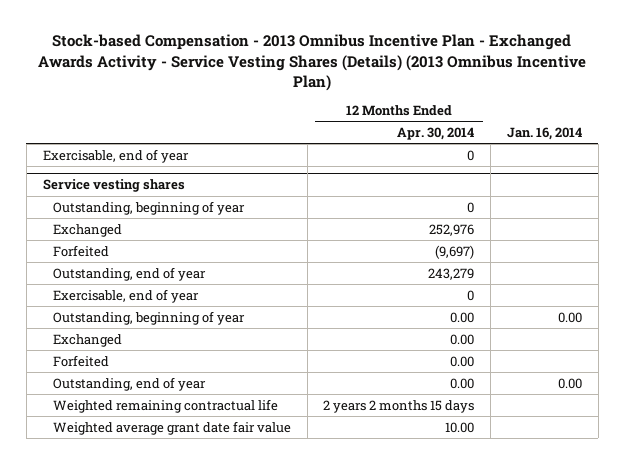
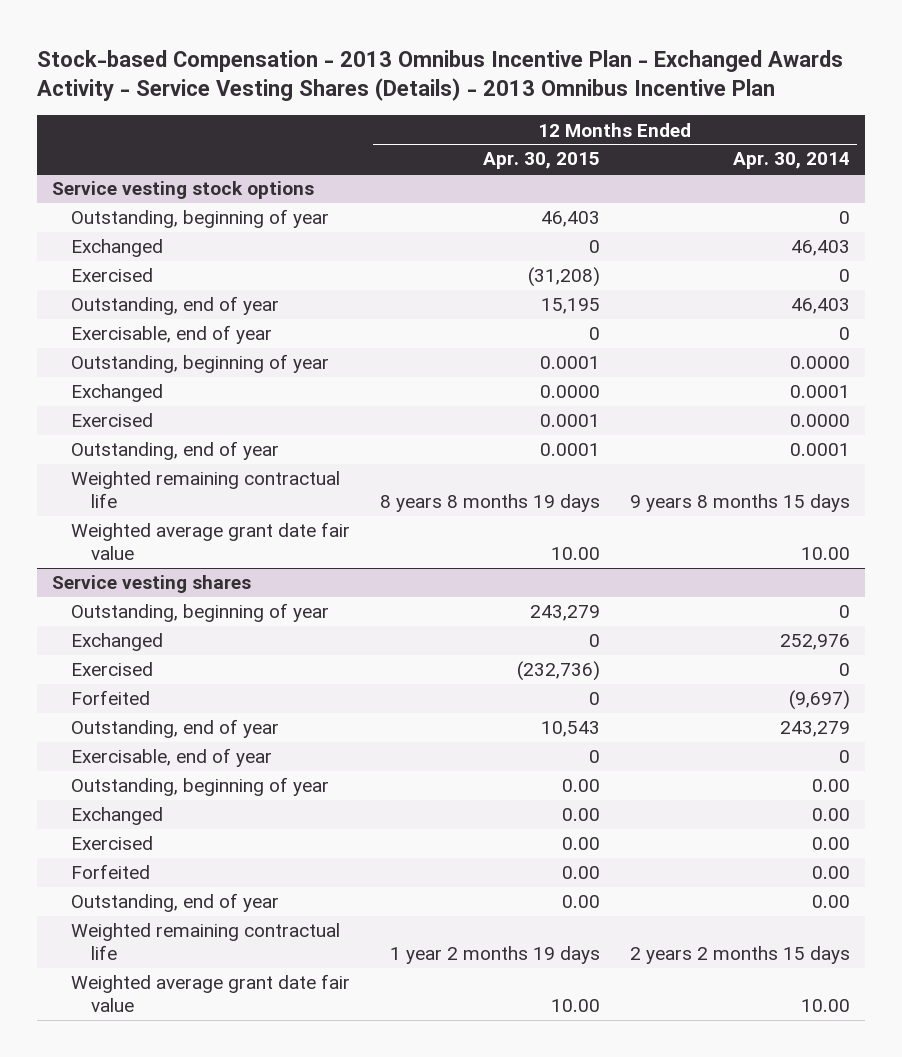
- Stock-based Compensation - 2013 Omnibus Incentive Plan - Exchanged Awards Activity - Service Vesting Shares (Details) (2013 Omnibus Incentive Plan)
+ Stock-based Compensation - 2013 Omnibus Incentive Plan - Exchanged Awards Activity - Service Vesting Shares (Details) - 2013 Omnibus Incentive Plan
- | 12 Months Ended Apr. 30, 2014 | Jan. 16, 2014
+ | 12 Months Ended Apr. 30, 2015 | 12 Months Ended Apr. 30, 2014
+ Service vesting stock options
+ Outstanding, beginning of year | 46,403 | 0
+ Exchanged | 0 | 46,403
+ Exercised | (31,208) | 0
+ Outstanding, end of year | 15,195 | 46,403
+ Outstanding, beginning of year | 0.0001 | 0.0000
+ Exchanged | 0.0000 | 0.0001
+ Exercised | 0.0001 | 0.0000
+ Outstanding, end of year | 0.0001 | 0.0001
+ Weighted remaining contractual life | 8 years 8 months 19 days | 9 years 8 months 15 days
+ Weighted average grant date fair value | 10.00 | 10.00
@ Service vesting shares
+ Exercised | (232,736) | 0
+ Exercised | 0.00 | 0.00

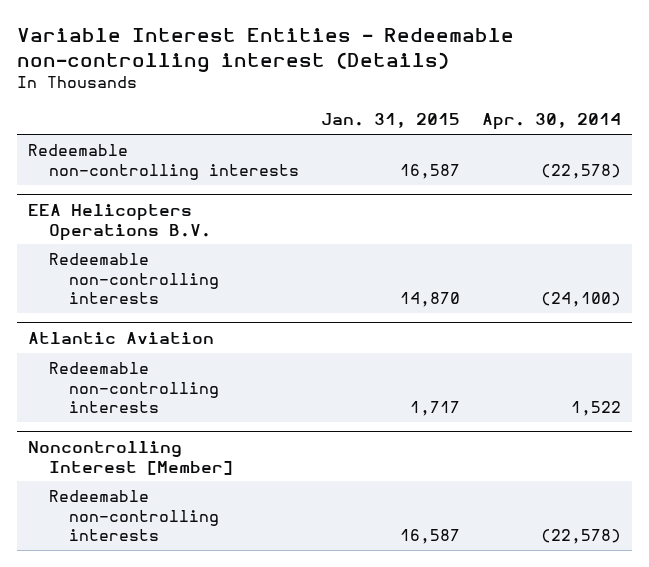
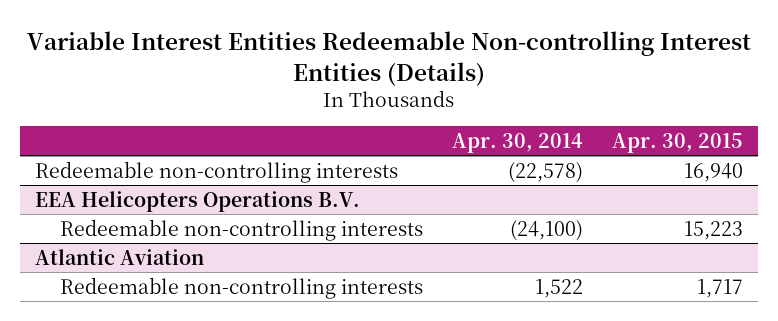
- Variable Interest Entities - Redeemable non-controlling interest (Details)
+ Variable Interest Entities Redeemable Non-controlling Interest Entities (Details)
- | Jan. 31, 2015 | Apr. 30, 2014
+ | Apr. 30, 2014 | Apr. 30, 2015
- Noncontrolling Interest [Member]
- Redeemable non-controlling interests | 16,587 | (22,578)

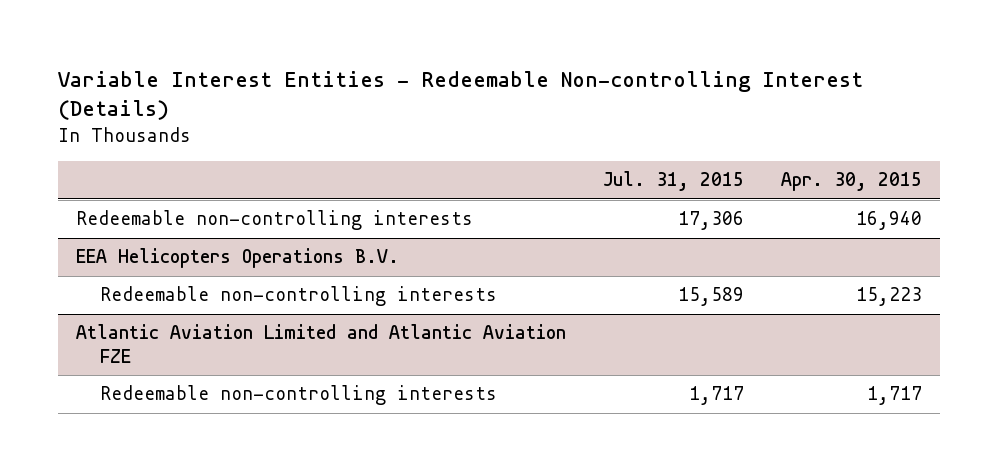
- Variable Interest Entities Redeemable Non-controlling Interest Entities (Details)
+ Variable Interest Entities - Redeemable Non-controlling Interest (Details)
- | Apr. 30, 2014 | Apr. 30, 2015
+ | Jul. 31, 2015 | Apr. 30, 2015
- Atlantic Aviation
+ Atlantic Aviation Limited and Atlantic Aviation FZE

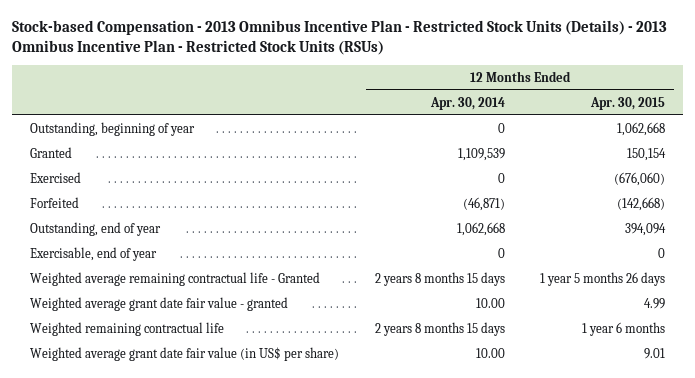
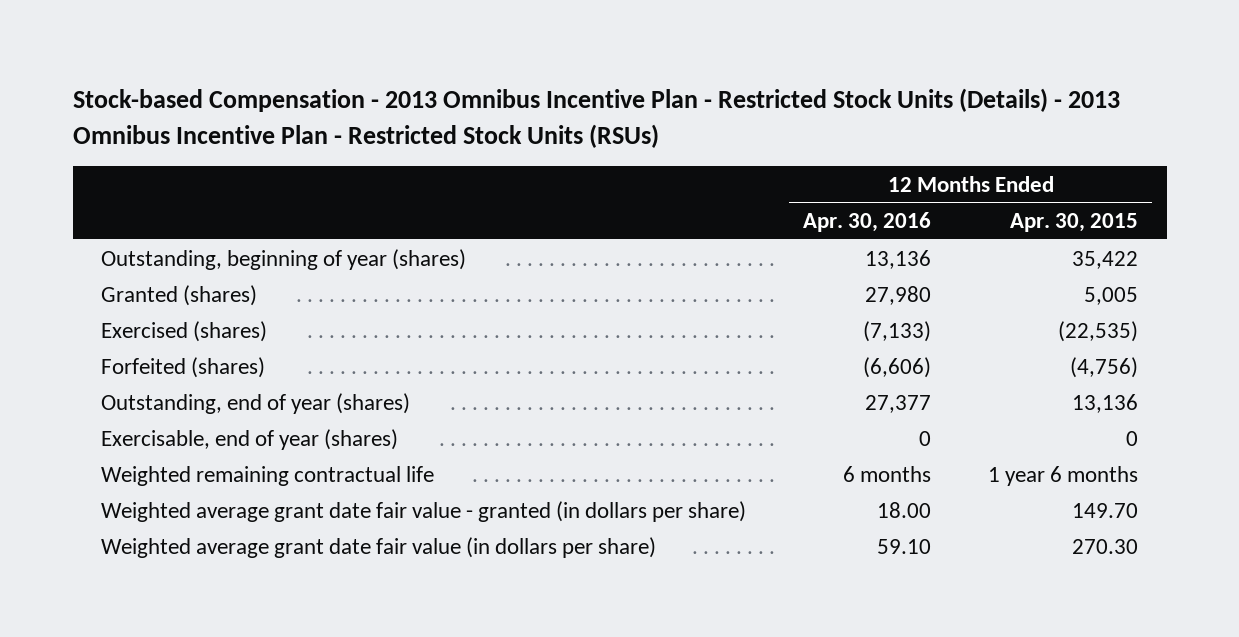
- | 12 Months Ended Apr. 30, 2014 | 12 Months Ended Apr. 30, 2015
+ | 12 Months Ended Apr. 30, 2016 | 12 Months Ended Apr. 30, 2015
- Outstanding, beginning of year | 0 | 1,062,668
- Granted | 1,109,539 | 150,154
- Exercised | 0 | (676,060)
- Forfeited | (46,871) | (142,668)
- Outstanding, end of year | 1,062,668 | 394,094
- Exercisable, end of year | 0 | 0
- Weighted average remaining contractual life - Granted | 2 years 8 months 15 days | 1 year 5 months 26 days
- Weighted average grant date fair value - granted | 10.00 | 4.99
+ Outstanding, beginning of year (shares) | 13,136 | 35,422
+ Granted (shares) | 27,980 | 5,005
+ Exercised (shares) | (7,133) | (22,535)
+ Forfeited (shares) | (6,606) | (4,756)
+ Outstanding, end of year (shares) | 27,377 | 13,136
+ Exercisable, end of year (shares) | 0 | 0
- Weighted average grant date fair value (in US$ per share) | 10.00 | 9.01
+ Weighted average grant date fair value - granted (in dollars per share) | 18.00 | 149.70
+ Weighted average grant date fair value (in dollars per share) | 59.10 | 270.30

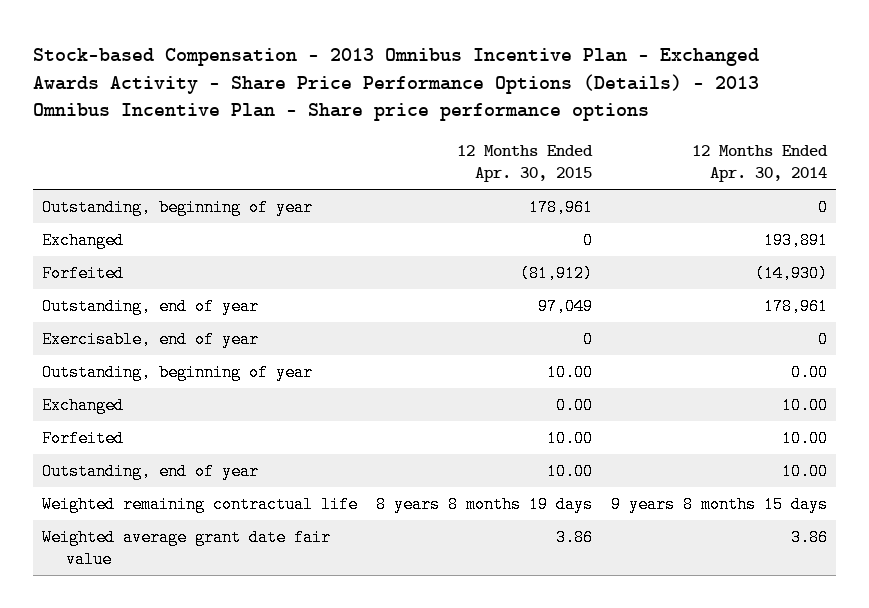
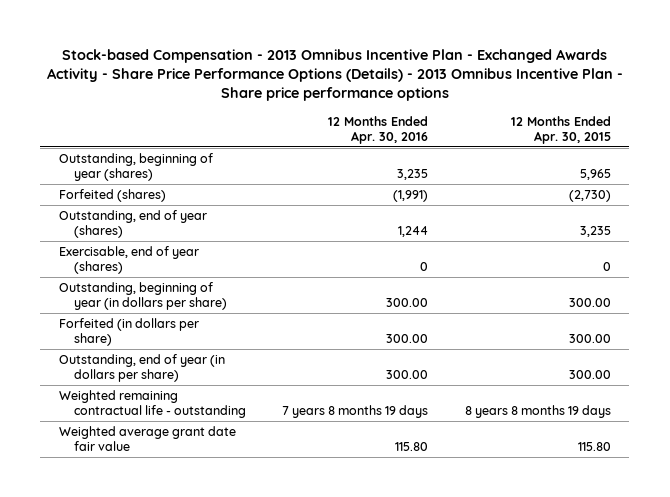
- | 12 Months Ended Apr. 30, 2015 | 12 Months Ended Apr. 30, 2014
+ | 12 Months Ended Apr. 30, 2016 | 12 Months Ended Apr. 30, 2015
- Outstanding, beginning of year | 178,961 | 0
- Exchanged | 0 | 193,891
- Forfeited | (81,912) | (14,930)
- Outstanding, end of year | 97,049 | 178,961
- Exercisable, end of year | 0 | 0
- Outstanding, beginning of year | 10.00 | 0.00
- Exchanged | 0.00 | 10.00
- Forfeited | 10.00 | 10.00
- Outstanding, end of year | 10.00 | 10.00
- Weighted remaining contractual life | 8 years 8 months 19 days | 9 years 8 months 15 days
- Weighted average grant date fair value | 3.86 | 3.86
+ Outstanding, beginning of year (shares) | 3,235 | 5,965
+ Forfeited (shares) | (1,991) | (2,730)
+ Outstanding, end of year (shares) | 1,244 | 3,235
+ Exercisable, end of year (shares) | 0 | 0
+ Outstanding, beginning of year (in dollars per share) | 300.00 | 300.00
+ Forfeited (in dollars per share) | 300.00 | 300.00
+ Outstanding, end of year (in dollars per share) | 300.00 | 300.00
+ Weighted remaining contractual life - outstanding | 7 years 8 months 19 days | 8 years 8 months 19 days
+ Weighted average grant date fair value | 115.80 | 115.80

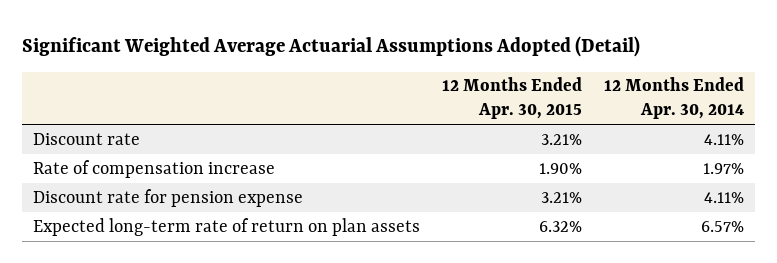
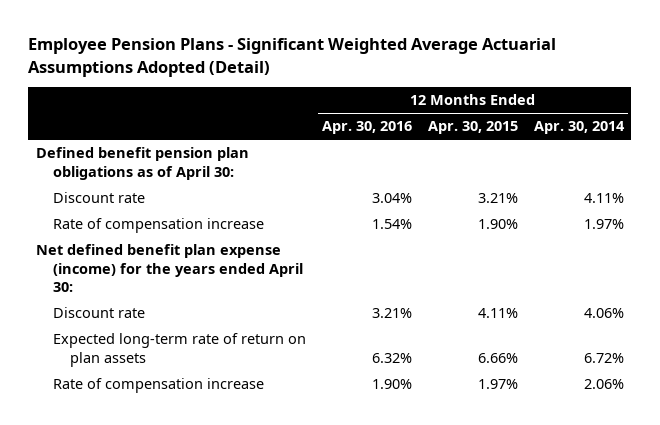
- Significant Weighted Average Actuarial Assumptions Adopted (Detail)
+ Employee Pension Plans - Significant Weighted Average Actuarial Assumptions Adopted (Detail)
- | 12 Months Ended Apr. 30, 2015 | 12 Months Ended Apr. 30, 2014
+ | 12 Months Ended Apr. 30, 2016 | 12 Months Ended Apr. 30, 2015 | 12 Months Ended Apr. 30, 2014
+ Defined benefit pension plan obligations as of April 30:
- Discount rate for pension expense | 3.21% | 4.11%
- Expected long-term rate of return on plan assets | 6.32% | 6.57%
+ Net defined benefit plan expense (income) for the years ended April 30:
+ Discount rate | 3.21% | 4.11% | 4.06%
+ Expected long-term rate of return on plan assets | 6.32% | 6.66% | 6.72%
+ Rate of compensation increase | 1.90% | 1.97% | 2.06%

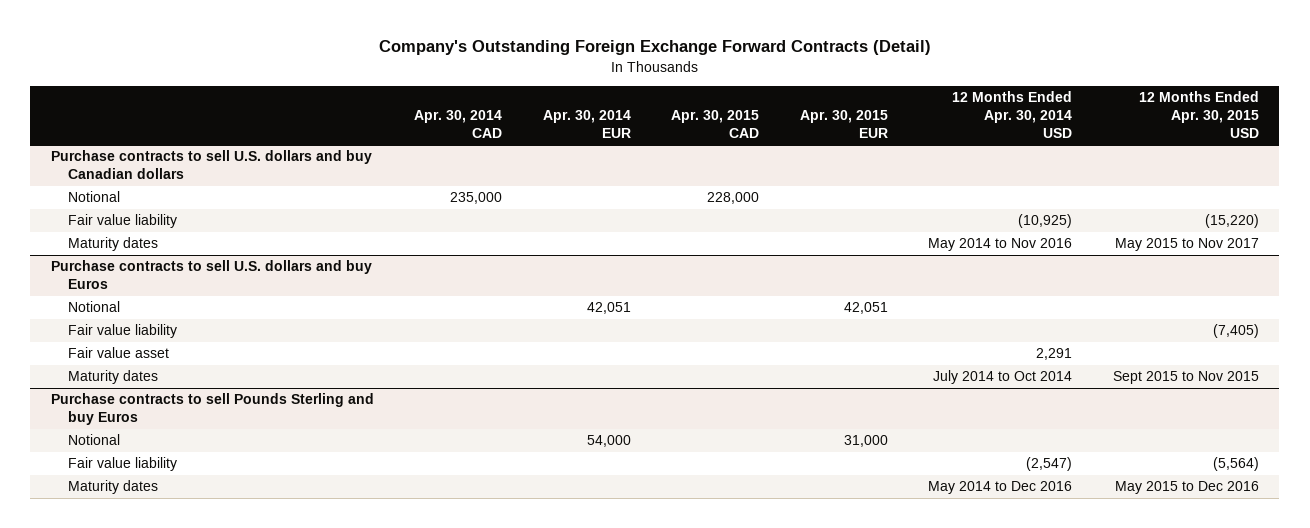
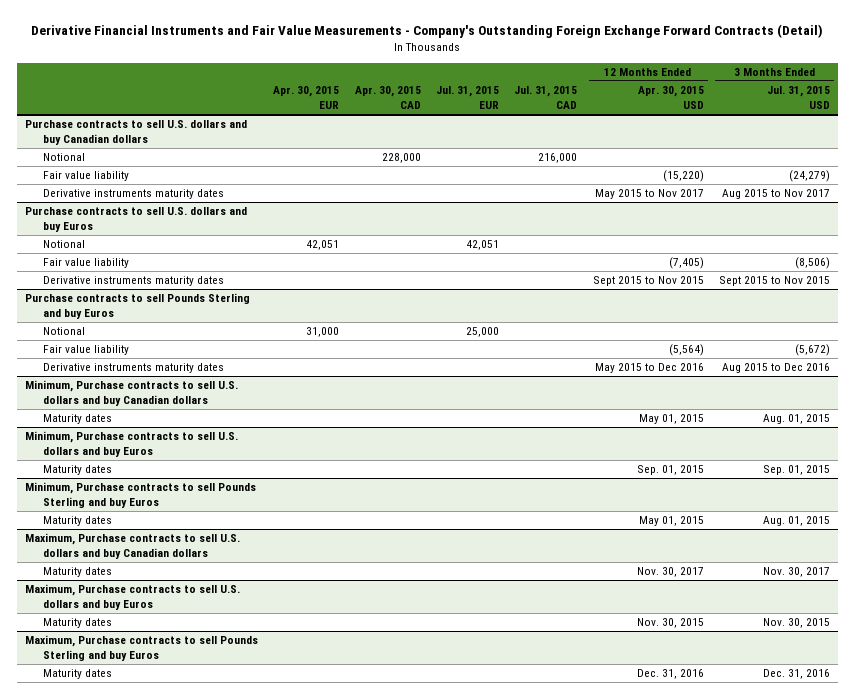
- Company's Outstanding Foreign Exchange Forward Contracts (Detail)
+ Derivative Financial Instruments and Fair Value Measurements - Company's Outstanding Foreign Exchange Forward Contracts (Detail)
- | Apr. 30, 2014 CAD | Apr. 30, 2014 EUR | Apr. 30, 2015 CAD | Apr. 30, 2015 EUR | 12 Months Ended Apr. 30, 2014 USD | 12 Months Ended Apr. 30, 2015 USD
+ | Apr. 30, 2015 EUR | Apr. 30, 2015 CAD | Jul. 31, 2015 EUR | Jul. 31, 2015 CAD | 12 Months Ended Apr. 30, 2015 USD | 3 Months Ended Jul. 31, 2015 USD
@ Purchase contracts to sell U.S. dollars and buy Canadian dollars
- Maturity dates | | | | | May 2014 to Nov 2016 | May 2015 to Nov 2017
+ Derivative instruments maturity dates | | | | | May 2015 to Nov 2017 | Aug 2015 to Nov 2017
@ Purchase contracts to sell U.S. dollars and buy Euros
- Fair value asset | | | | | 2,291 |
- Maturity dates | | | | | July 2014 to Oct 2014 | Sept 2015 to Nov 2015
+ Derivative instruments maturity dates | | | | | Sept 2015 to Nov 2015 | Sept 2015 to Nov 2015
@ Purchase contracts to sell Pounds Sterling and buy Euros
- Maturity dates | | | | | May 2014 to Dec 2016 | May 2015 to Dec 2016
+ Derivative instruments maturity dates | | | | | May 2015 to Dec 2016 | Aug 2015 to Dec 2016
+ Minimum, Purchase contracts to sell U.S. dollars and buy Canadian dollars
+ Maturity dates | | | | | May 01, 2015 | Aug. 01, 2015
+ Minimum, Purchase contracts to sell U.S. dollars and buy Euros
+ Maturity dates | | | | | Sep. 01, 2015 | Sep. 01, 2015
+ Minimum, Purchase contracts to sell Pounds Sterling and buy Euros
+ Maturity dates | | | | | May 01, 2015 | Aug. 01, 2015
+ Maximum, Purchase contracts to sell U.S. dollars and buy Canadian dollars
+ Maturity dates | | | | | Nov. 30, 2017 | Nov. 30, 2017
+ Maximum, Purchase contracts to sell U.S. dollars and buy Euros
+ Maturity dates | | | | | Nov. 30, 2015 | Nov. 30, 2015
+ Maximum, Purchase contracts to sell Pounds Sterling and buy Euros
+ Maturity dates | | | | | Dec. 31, 2016 | Dec. 31, 2016

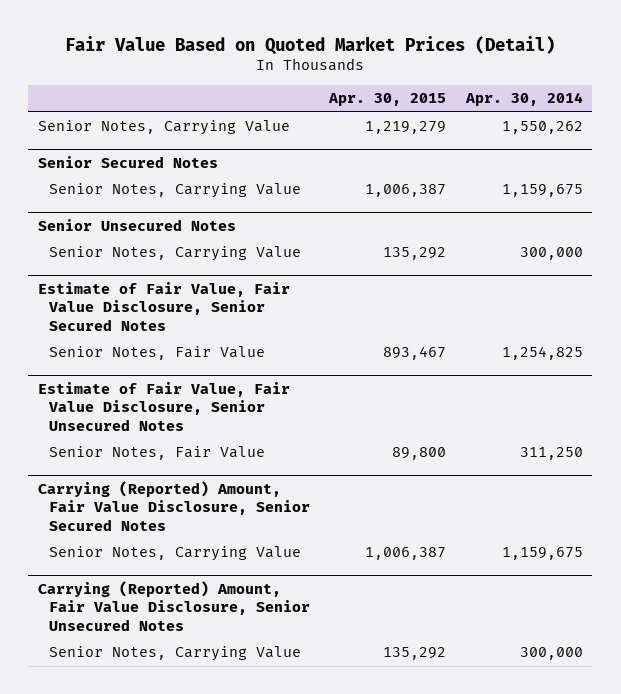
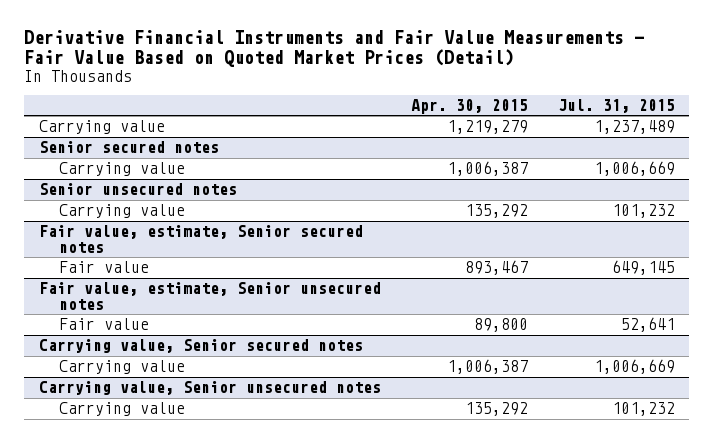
- Fair Value Based on Quoted Market Prices (Detail)
+ Derivative Financial Instruments and Fair Value Measurements - Fair Value Based on Quoted Market Prices (Detail)
- | Apr. 30, 2015 | Apr. 30, 2014
+ | Apr. 30, 2015 | Jul. 31, 2015
- Senior Notes, Carrying Value | 1,219,279 | 1,550,262
- Senior Secured Notes
- Senior Notes, Carrying Value | 1,006,387 | 1,159,675
- Senior Unsecured Notes
- Senior Notes, Carrying Value | 135,292 | 300,000
- Estimate of Fair Value, Fair Value Disclosure, Senior Secured Notes
- Senior Notes, Fair Value | 893,467 | 1,254,825
- Estimate of Fair Value, Fair Value Disclosure, Senior Unsecured Notes
- Senior Notes, Fair Value | 89,800 | 311,250
- Carrying (Reported) Amount, Fair Value Disclosure, Senior Secured Notes
- Senior Notes, Carrying Value | 1,006,387 | 1,159,675
- Carrying (Reported) Amount, Fair Value Disclosure, Senior Unsecured Notes
- Senior Notes, Carrying Value | 135,292 | 300,000
+ Carrying value | 1,219,279 | 1,237,489
+ Senior secured notes
+ Carrying value | 1,006,387 | 1,006,669
+ Senior unsecured notes
+ Carrying value | 135,292 | 101,232
+ Fair value, estimate, Senior secured notes
+ Fair value | 893,467 | 649,145
+ Fair value, estimate, Senior unsecured notes
+ Fair value | 89,800 | 52,641
+ Carrying value, Senior secured notes
+ Carrying value | 1,006,387 | 1,006,669
+ Carrying value, Senior unsecured notes
+ Carrying value | 135,292 | 101,232

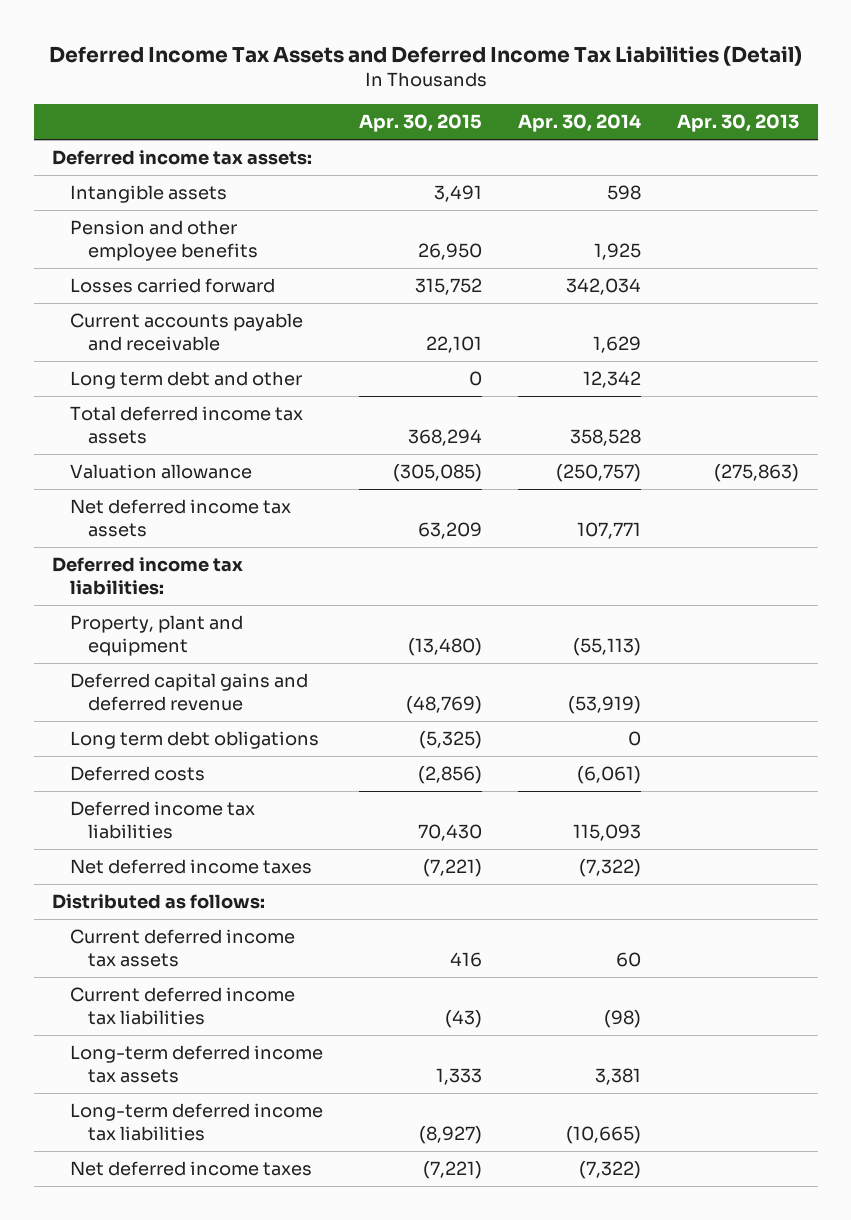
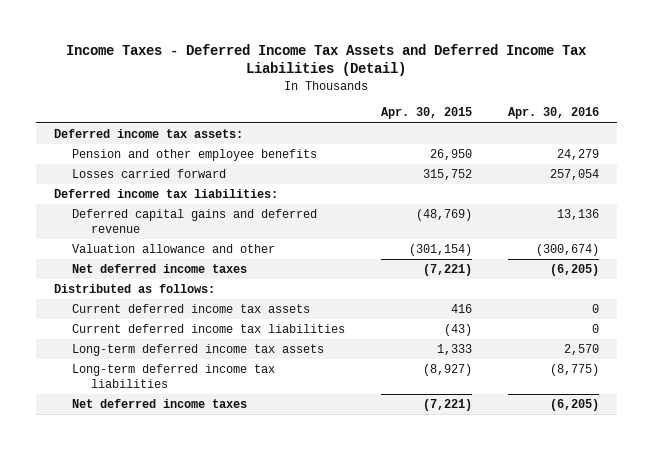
- Deferred Income Tax Assets and Deferred Income Tax Liabilities (Detail)
+ Income Taxes - Deferred Income Tax Assets and Deferred Income Tax Liabilities (Detail)
- | Apr. 30, 2015 | Apr. 30, 2014 | Apr. 30, 2013
+ | Apr. 30, 2015 | Apr. 30, 2016
- Intangible assets | 3,491 | 598 |
- Current accounts payable and receivable | 22,101 | 1,629 |
- Long term debt and other | 0 | 12,342 |
- Total deferred income tax assets | 368,294 | 358,528 |
- Valuation allowance | (305,085) | (250,757) | (275,863)
- Net deferred income tax assets | 63,209 | 107,771 |
- Property, plant and equipment | (13,480) | (55,113) |
- Long term debt obligations | (5,325) | 0 |
- Deferred costs | (2,856) | (6,061) |
- Deferred income tax liabilities | 70,430 | 115,093 |
+ Valuation allowance and other | (301,154) | (300,674)

